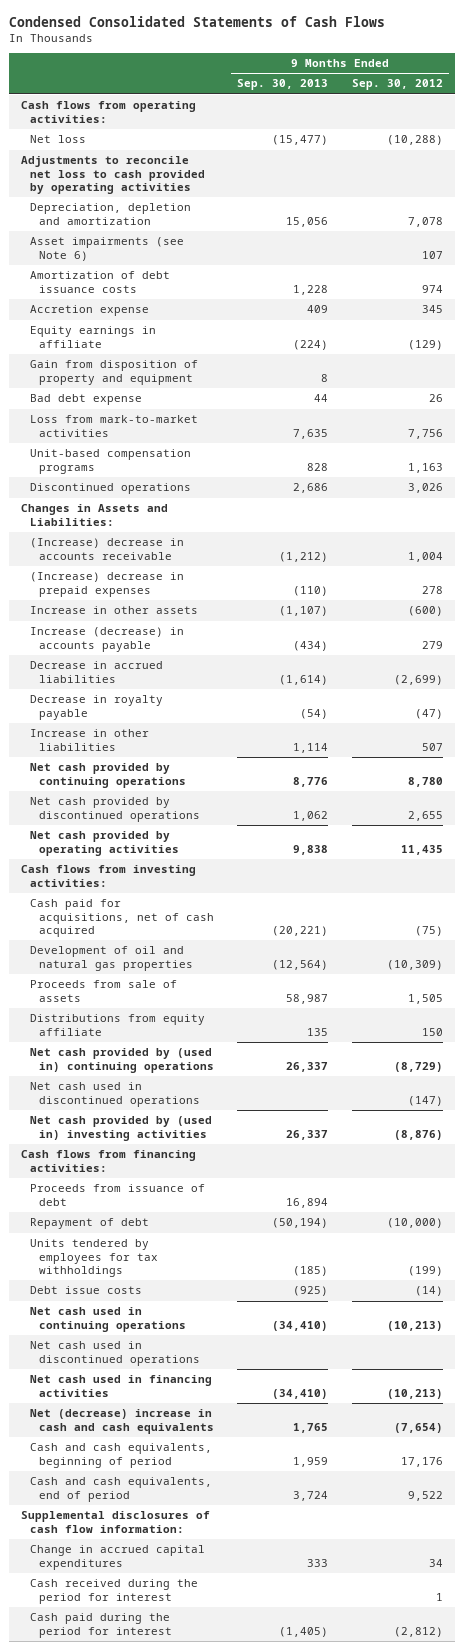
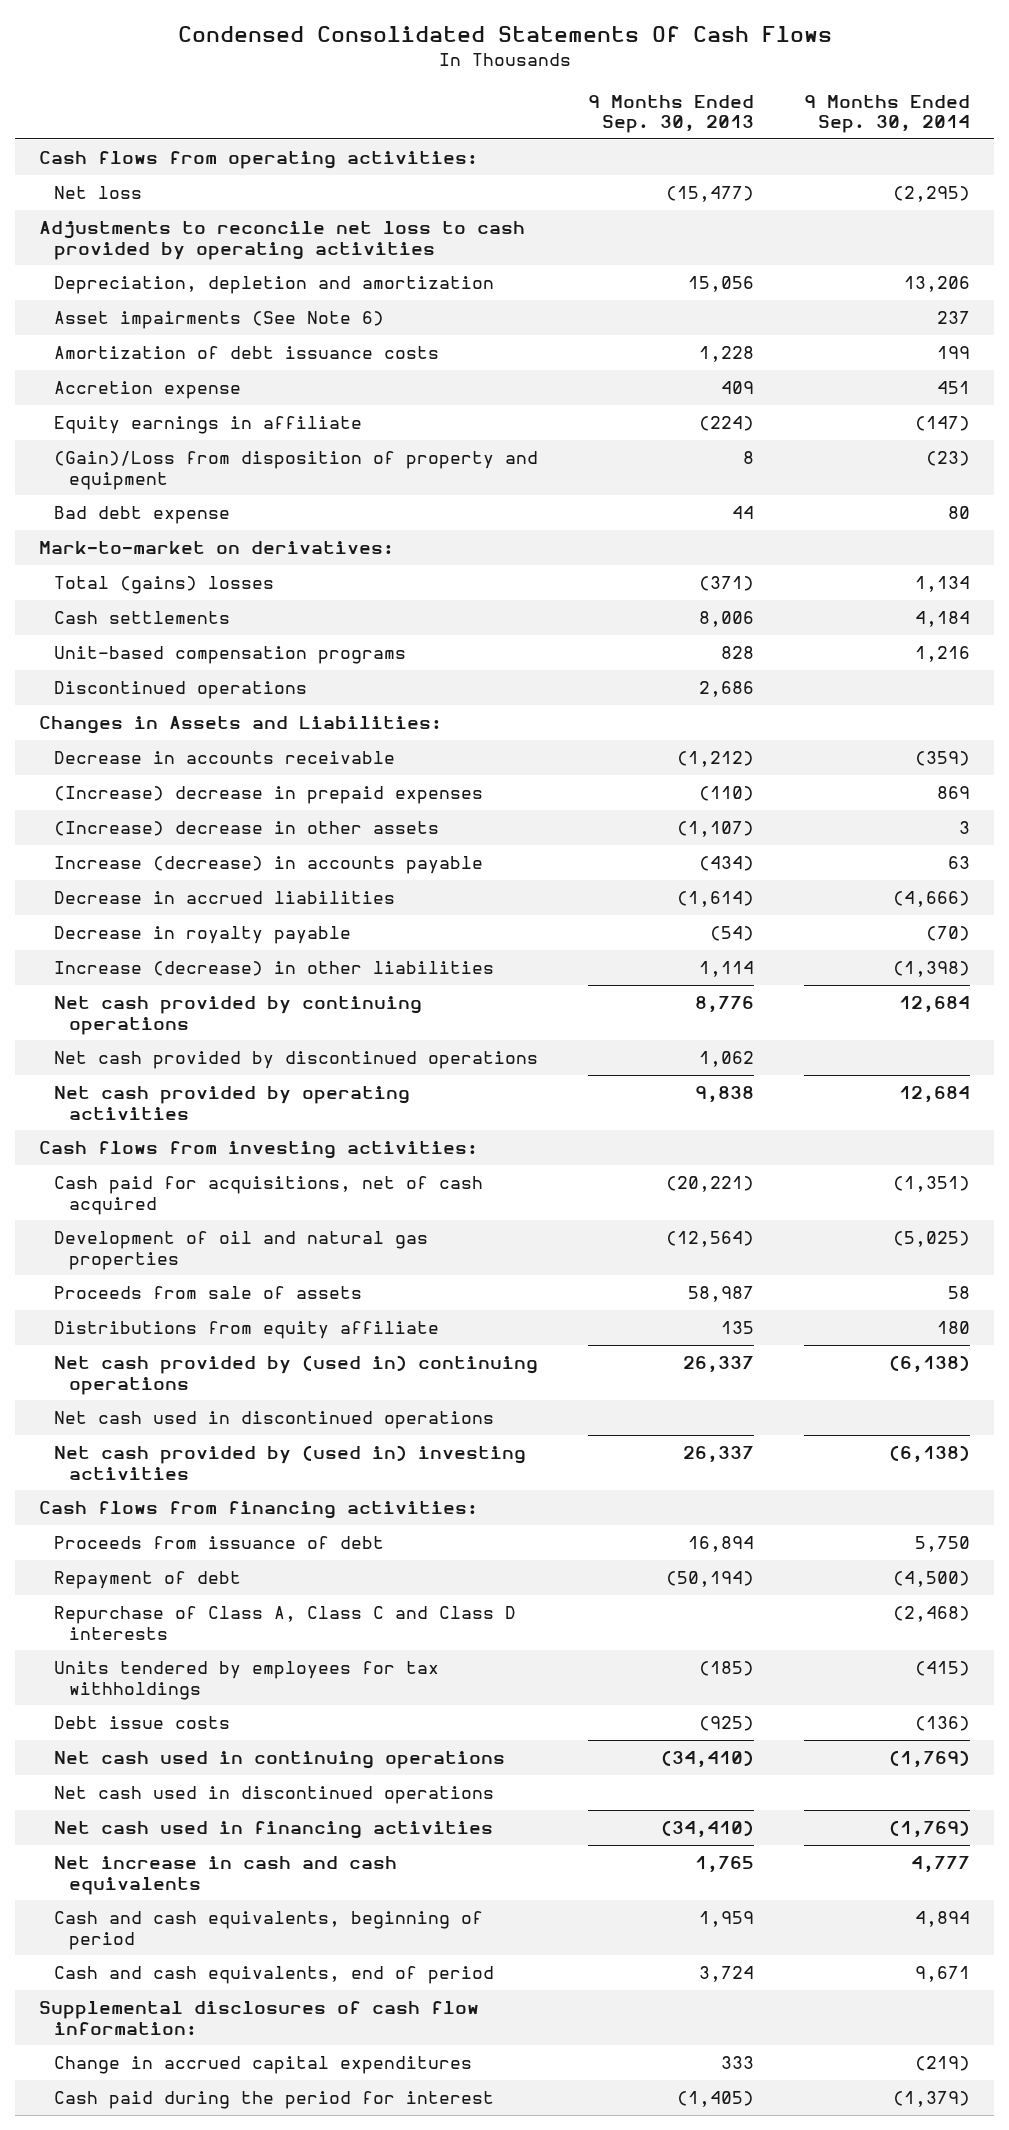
- Condensed Consolidated Statements of Cash Flows
+ Condensed Consolidated Statements Of Cash Flows
- | 9 Months Ended Sep. 30, 2013 | 9 Months Ended Sep. 30, 2012
+ | 9 Months Ended Sep. 30, 2013 | 9 Months Ended Sep. 30, 2014
- Asset impairments (see Note 6) | | 107
+ Asset impairments (See Note 6) | | 237
- Gain from disposition of property and equipment | 8 |
+ (Gain)/Loss from disposition of property and equipment | 8 | (23)
- Loss from mark-to-market activities | 7,635 | 7,756
+ Mark-to-market on derivatives:
+ Total (gains) losses | (371) | 1,134
+ Cash settlements | 8,006 | 4,184
- (Increase) decrease in accounts receivable | (1,212) | 1,004
+ Decrease in accounts receivable | (1,212) | (359)
- Increase in other assets | (1,107) | (600)
+ (Increase) decrease in other assets | (1,107) | 3
- Increase in other liabilities | 1,114 | 507
+ Increase (decrease) in other liabilities | 1,114 | (1,398)
+ Repurchase of Class A, Class C and Class D interests | | (2,468)
- Net (decrease) increase in cash and cash equivalents | 1,765 | (7,654)
+ Net increase in cash and cash equivalents | 1,765 | 4,777
- Cash received during the period for interest | | 1

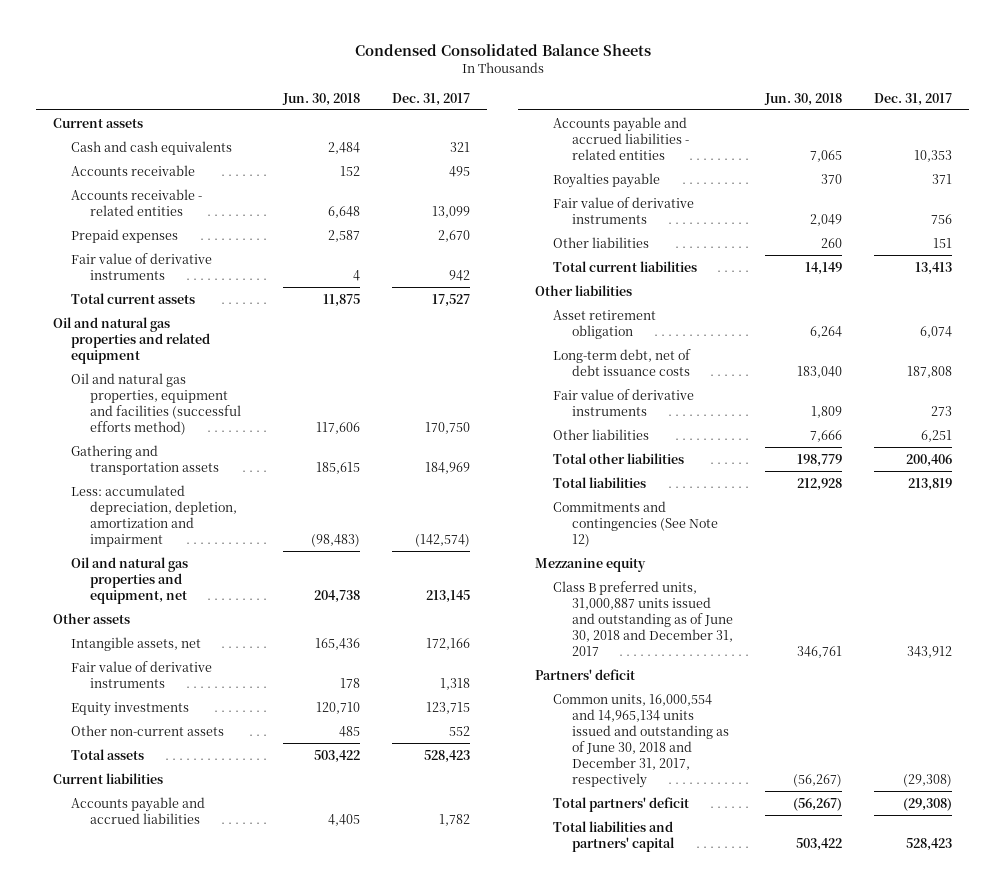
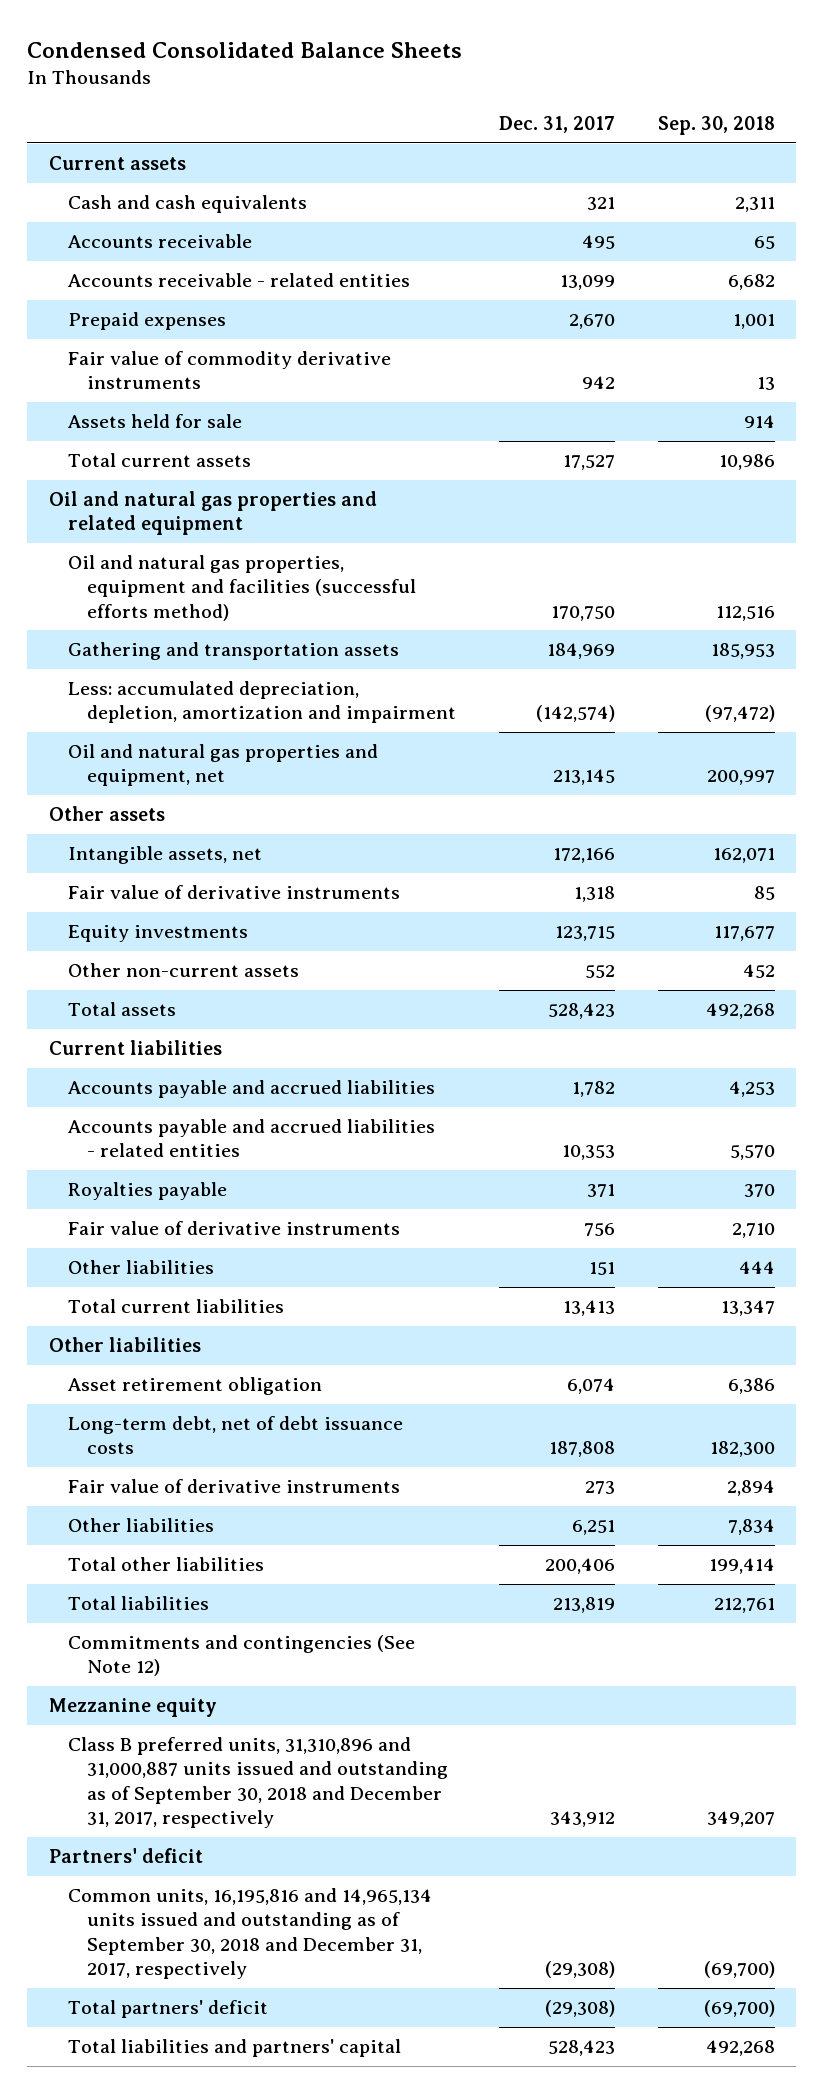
- | Jun. 30, 2018 | Dec. 31, 2017
+ | Dec. 31, 2017 | Sep. 30, 2018
- Fair value of derivative instruments | 4 | 942
+ Fair value of commodity derivative instruments | 942 | 13
+ Assets held for sale | | 914
- Class B preferred units, 31,000,887 units issued and outstanding as of June 30, 2018 and December 31, 2017 | 346,761 | 343,912
+ Class B preferred units, 31,310,896 and 31,000,887 units issued and outstanding as of September 30, 2018 and December 31, 2017, respectively | 343,912 | 349,207
- Common units, 16,000,554 and 14,965,134 units issued and outstanding as of June 30, 2018 and December 31, 2017, respectively | (56,267) | (29,308)
+ Common units, 16,195,816 and 14,965,134 units issued and outstanding as of September 30, 2018 and December 31, 2017, respectively | (29,308) | (69,700)

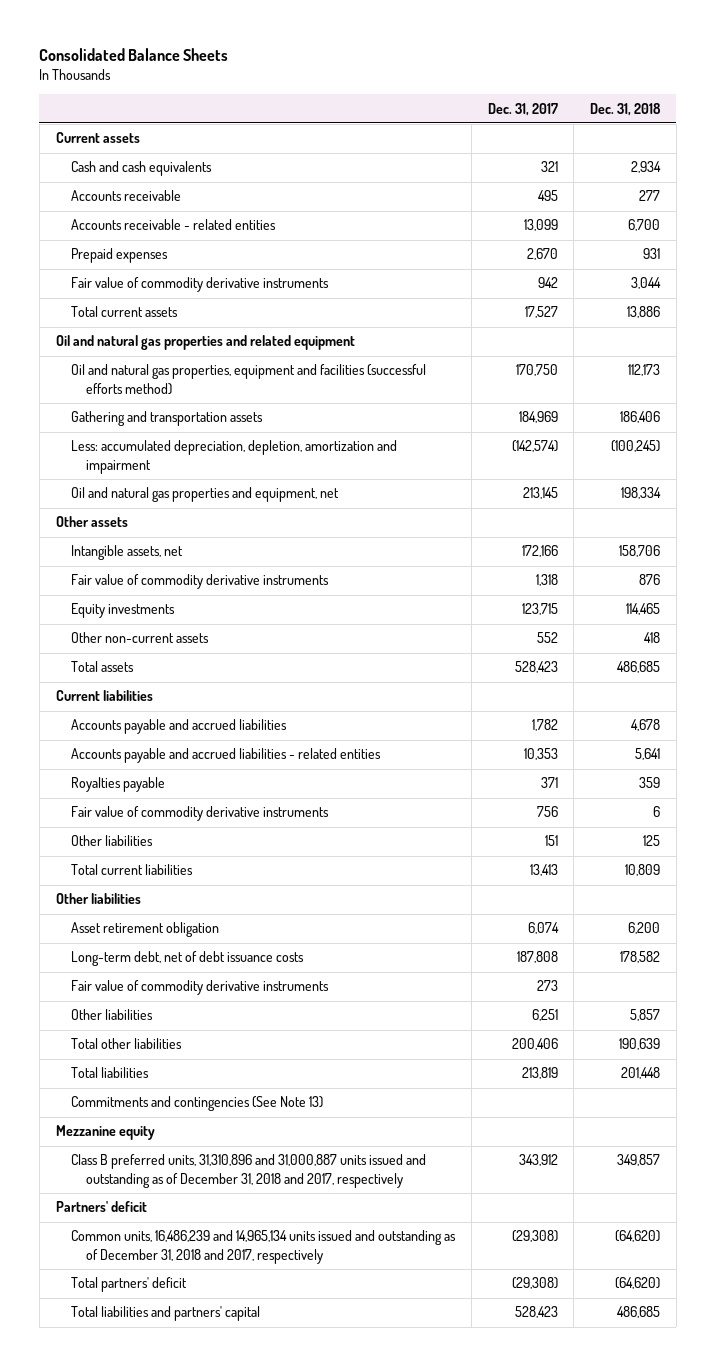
- Condensed Consolidated Balance Sheets
+ Consolidated Balance Sheets
- | Dec. 31, 2017 | Sep. 30, 2018
+ | Dec. 31, 2017 | Dec. 31, 2018
- Assets held for sale | | 914
- Fair value of derivative instruments | 1,318 | 85
+ Fair value of commodity derivative instruments | 1,318 | 876
- Fair value of derivative instruments | 756 | 2,710
+ Fair value of commodity derivative instruments | 756 | 6
- Fair value of derivative instruments | 273 | 2,894
+ Fair value of commodity derivative instruments | 273 |
- Commitments and contingencies (See Note 12)
+ Commitments and contingencies (See Note 13)
- Class B preferred units, 31,310,896 and 31,000,887 units issued and outstanding as of September 30, 2018 and December 31, 2017, respectively | 343,912 | 349,207
+ Class B preferred units, 31,310,896 and 31,000,887 units issued and outstanding as of December 31, 2018 and 2017, respectively | 343,912 | 349,857
- Common units, 16,195,816 and 14,965,134 units issued and outstanding as of September 30, 2018 and December 31, 2017, respectively | (29,308) | (69,700)
+ Common units, 16,486,239 and 14,965,134 units issued and outstanding as of December 31, 2018 and 2017, respectively | (29,308) | (64,620)

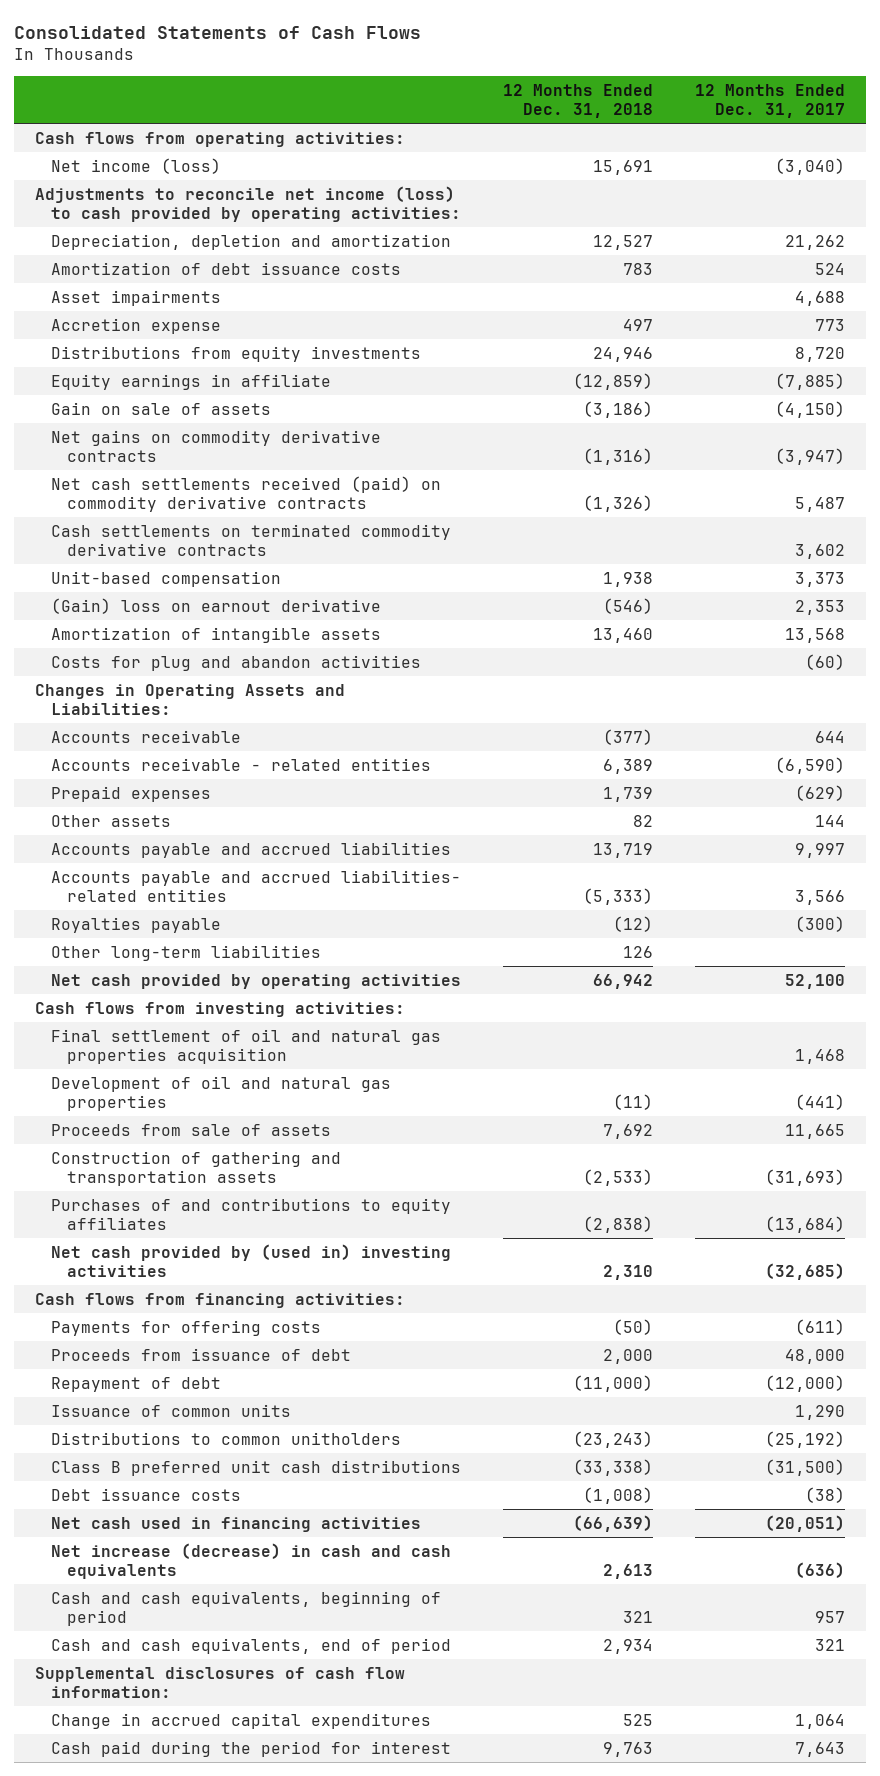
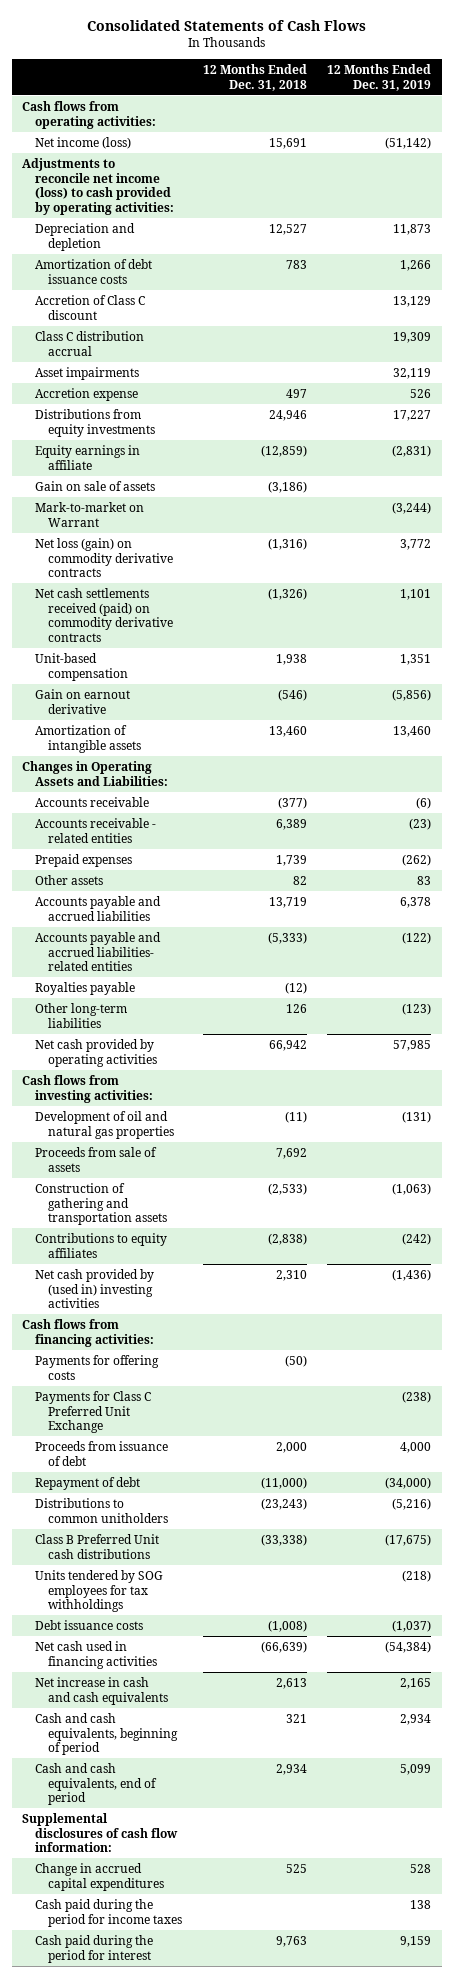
- | 12 Months Ended Dec. 31, 2018 | 12 Months Ended Dec. 31, 2017
+ | 12 Months Ended Dec. 31, 2018 | 12 Months Ended Dec. 31, 2019
- Depreciation, depletion and amortization | 12,527 | 21,262
+ Depreciation and depletion | 12,527 | 11,873
+ Accretion of Class C discount | | 13,129
+ Class C distribution accrual | | 19,309
- Net gains on commodity derivative contracts | (1,316) | (3,947)
+ Mark-to-market on Warrant | | (3,244)
+ Net loss (gain) on commodity derivative contracts | (1,316) | 3,772
- Cash settlements on terminated commodity derivative contracts | | 3,602
- (Gain) loss on earnout derivative | (546) | 2,353
+ Gain on earnout derivative | (546) | (5,856)
- Costs for plug and abandon activities | | (60)
- Final settlement of oil and natural gas properties acquisition | | 1,468
- Purchases of and contributions to equity affiliates | (2,838) | (13,684)
+ Contributions to equity affiliates | (2,838) | (242)
+ Payments for Class C Preferred Unit Exchange | | (238)
- Issuance of common units | | 1,290
- Class B preferred unit cash distributions | (33,338) | (31,500)
+ Class B Preferred Unit cash distributions | (33,338) | (17,675)
+ Units tendered by SOG employees for tax withholdings | | (218)
- Net increase (decrease) in cash and cash equivalents | 2,613 | (636)
+ Net increase in cash and cash equivalents | 2,613 | 2,165
+ Cash paid during the period for income taxes | | 138

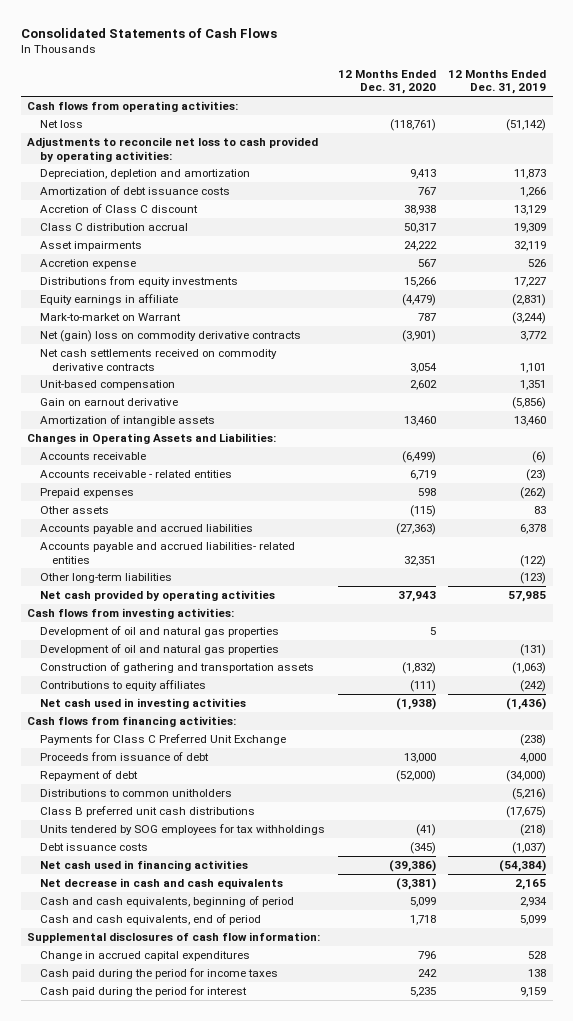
- | 12 Months Ended Dec. 31, 2018 | 12 Months Ended Dec. 31, 2019
+ | 12 Months Ended Dec. 31, 2020 | 12 Months Ended Dec. 31, 2019
- Net income (loss) | 15,691 | (51,142)
- Adjustments to reconcile net income (loss) to cash provided by operating activities:
- Depreciation and depletion | 12,527 | 11,873
+ Net loss | (118,761) | (51,142)
+ Adjustments to reconcile net loss to cash provided by operating activities:
+ Depreciation, depletion and amortization | 9,413 | 11,873
- Gain on sale of assets | (3,186) |
- Net loss (gain) on commodity derivative contracts | (1,316) | 3,772
- Net cash settlements received (paid) on commodity derivative contracts | (1,326) | 1,101
+ Net (gain) loss on commodity derivative contracts | (3,901) | 3,772
+ Net cash settlements received on commodity derivative contracts | 3,054 | 1,101
- Royalties payable | (12) |
+ Development of oil and natural gas properties | 5 |
- Proceeds from sale of assets | 7,692 |
- Net cash provided by (used in) investing activities | 2,310 | (1,436)
+ Net cash used in investing activities | (1,938) | (1,436)
- Payments for offering costs | (50) |
- Class B Preferred Unit cash distributions | (33,338) | (17,675)
+ Class B preferred unit cash distributions | | (17,675)
- Net increase in cash and cash equivalents | 2,613 | 2,165
+ Net decrease in cash and cash equivalents | (3,381) | 2,165

